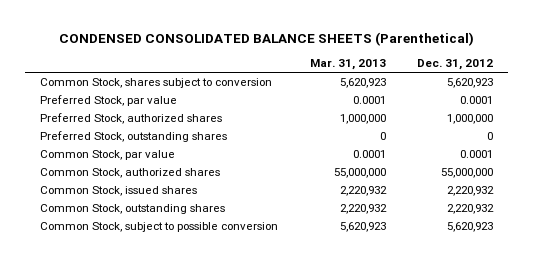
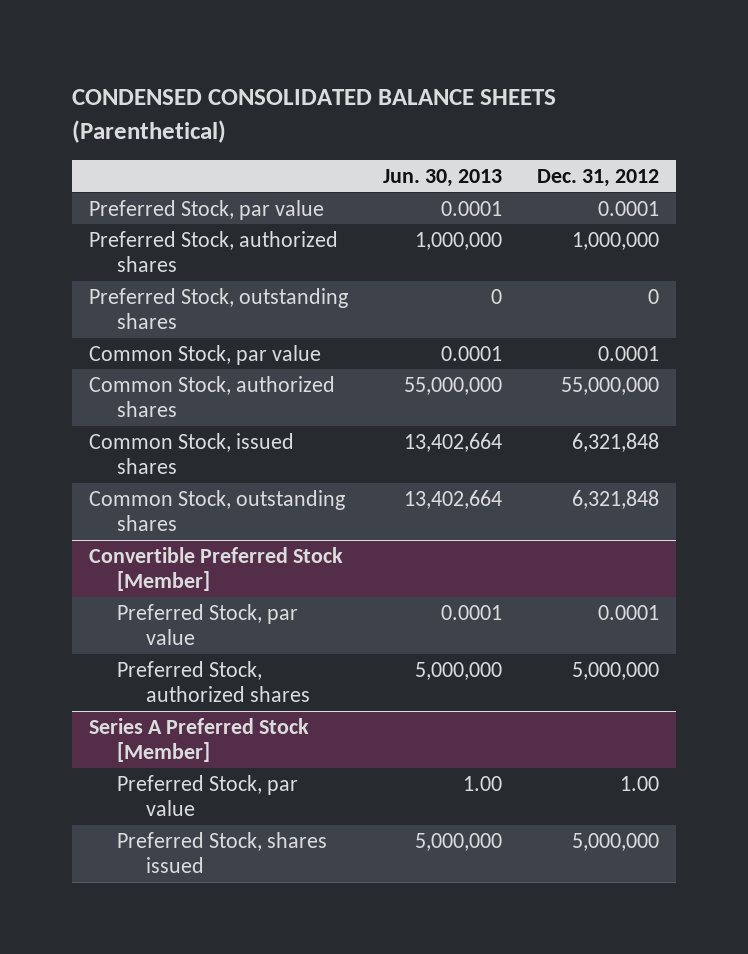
- | Mar. 31, 2013 | Dec. 31, 2012
+ | Jun. 30, 2013 | Dec. 31, 2012
- Common Stock, shares subject to conversion | 5,620,923 | 5,620,923
- Common Stock, issued shares | 2,220,932 | 2,220,932
- Common Stock, outstanding shares | 2,220,932 | 2,220,932
- Common Stock, subject to possible conversion | 5,620,923 | 5,620,923
+ Common Stock, issued shares | 13,402,664 | 6,321,848
+ Common Stock, outstanding shares | 13,402,664 | 6,321,848
+ Convertible Preferred Stock [Member]
+ Preferred Stock, par value | 0.0001 | 0.0001
+ Preferred Stock, authorized shares | 5,000,000 | 5,000,000
+ Series A Preferred Stock [Member]
+ Preferred Stock, par value | 1.00 | 1.00
+ Preferred Stock, shares issued | 5,000,000 | 5,000,000

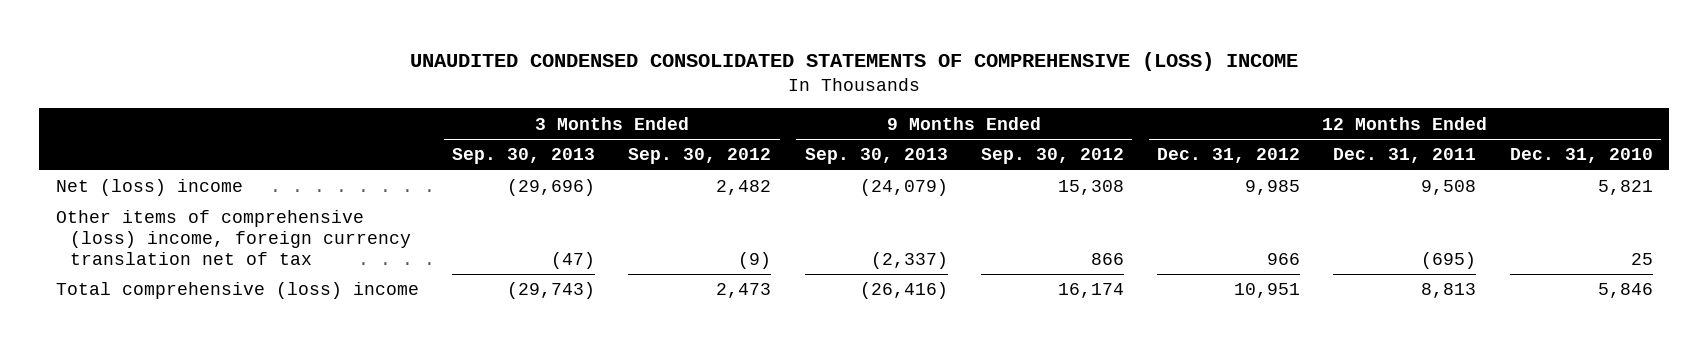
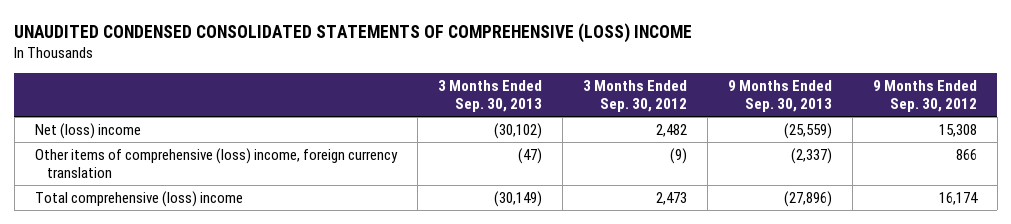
- | 3 Months Ended Sep. 30, 2013 | 3 Months Ended Sep. 30, 2012 | 9 Months Ended Sep. 30, 2013 | 9 Months Ended Sep. 30, 2012 | 12 Months Ended Dec. 31, 2012 | 12 Months Ended Dec. 31, 2011 | 12 Months Ended Dec. 31, 2010
+ | 3 Months Ended Sep. 30, 2013 | 3 Months Ended Sep. 30, 2012 | 9 Months Ended Sep. 30, 2013 | 9 Months Ended Sep. 30, 2012
- Net (loss) income | (29,696) | 2,482 | (24,079) | 15,308 | 9,985 | 9,508 | 5,821
- Other items of comprehensive (loss) income, foreign currency translation net of tax | (47) | (9) | (2,337) | 866 | 966 | (695) | 25
- Total comprehensive (loss) income | (29,743) | 2,473 | (26,416) | 16,174 | 10,951 | 8,813 | 5,846
+ Net (loss) income | (30,102) | 2,482 | (25,559) | 15,308
+ Other items of comprehensive (loss) income, foreign currency translation | (47) | (9) | (2,337) | 866
+ Total comprehensive (loss) income | (30,149) | 2,473 | (27,896) | 16,174

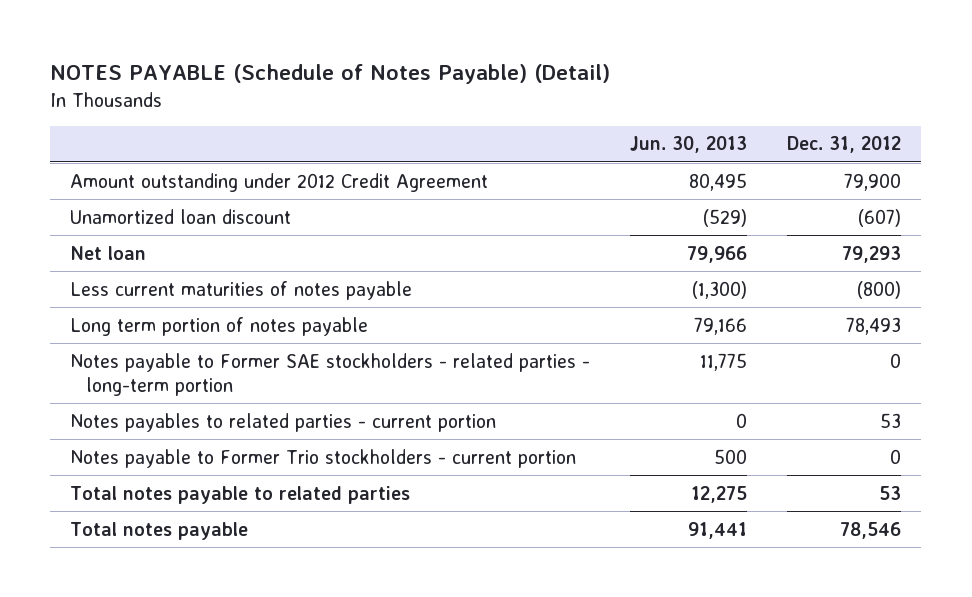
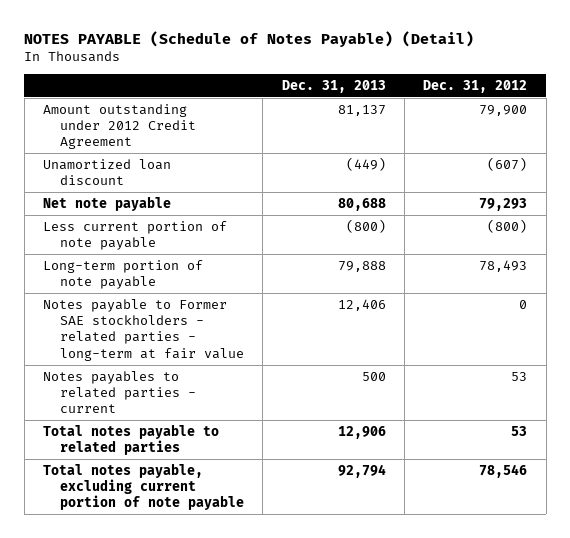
- | Jun. 30, 2013 | Dec. 31, 2012
+ | Dec. 31, 2013 | Dec. 31, 2012
- Net loan | 79,966 | 79,293
- Less current maturities of notes payable | (1,300) | (800)
- Long term portion of notes payable | 79,166 | 78,493
- Notes payable to Former SAE stockholders - related parties - long-term portion | 11,775 | 0
- Notes payables to related parties - current portion | 0 | 53
- Notes payable to Former Trio stockholders - current portion | 500 | 0
+ Net note payable | 80,688 | 79,293
+ Less current portion of note payable | (800) | (800)
+ Long-term portion of note payable | 79,888 | 78,493
+ Notes payable to Former SAE stockholders - related parties - long-term at fair value | 12,406 | 0
+ Notes payables to related parties - current | 500 | 53
- Total notes payable | 91,441 | 78,546
+ Total notes payable, excluding current portion of note payable | 92,794 | 78,546

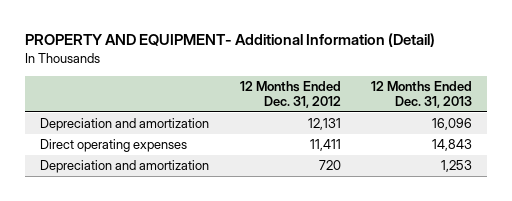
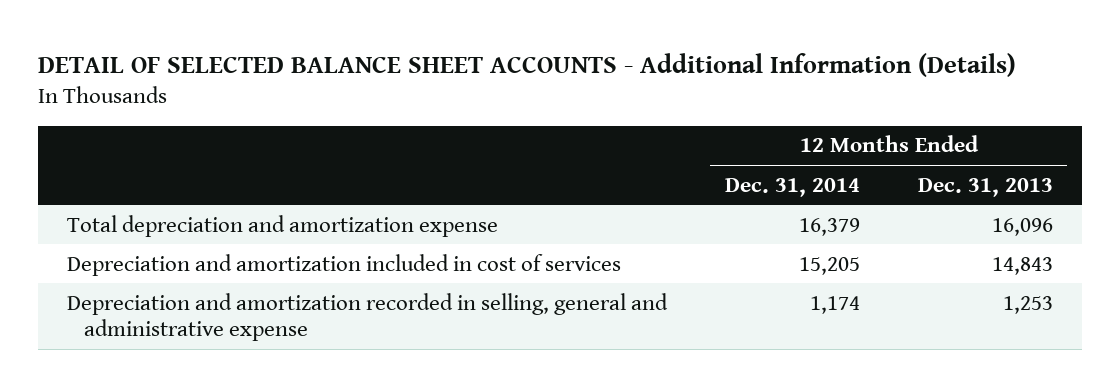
- PROPERTY AND EQUIPMENT- Additional Information (Detail)
+ DETAIL OF SELECTED BALANCE SHEET ACCOUNTS - Additional Information (Details)
- | 12 Months Ended Dec. 31, 2012 | 12 Months Ended Dec. 31, 2013
+ | 12 Months Ended Dec. 31, 2014 | 12 Months Ended Dec. 31, 2013
- Depreciation and amortization | 12,131 | 16,096
- Direct operating expenses | 11,411 | 14,843
- Depreciation and amortization | 720 | 1,253
+ Total depreciation and amortization expense | 16,379 | 16,096
+ Depreciation and amortization included in cost of services | 15,205 | 14,843
+ Depreciation and amortization recorded in selling, general and administrative expense | 1,174 | 1,253

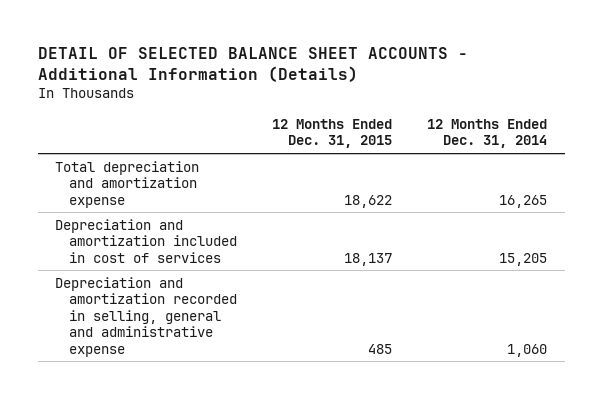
- | 12 Months Ended Dec. 31, 2014 | 12 Months Ended Dec. 31, 2013
+ | 12 Months Ended Dec. 31, 2015 | 12 Months Ended Dec. 31, 2014
- Total depreciation and amortization expense | 16,379 | 16,096
+ Total depreciation and amortization expense | 18,622 | 16,265
- Depreciation and amortization recorded in selling, general and administrative expense | 1,174 | 1,253
+ Depreciation and amortization recorded in selling, general and administrative expense | 485 | 1,060

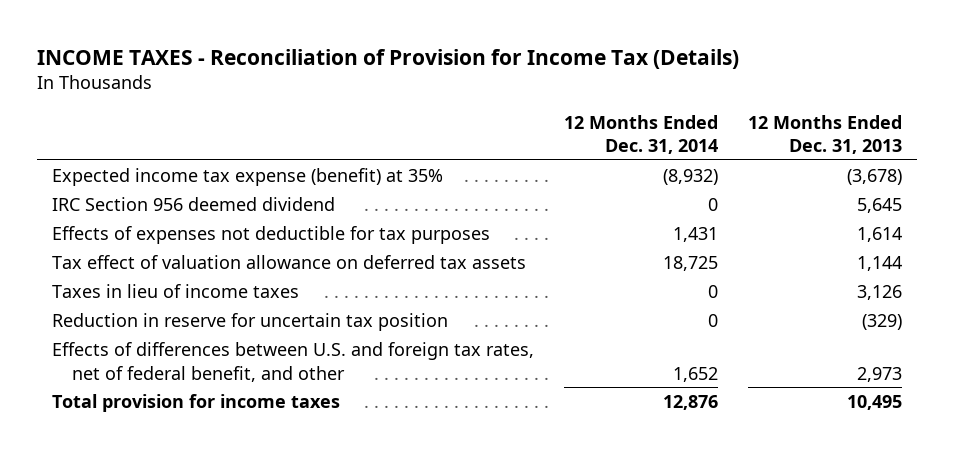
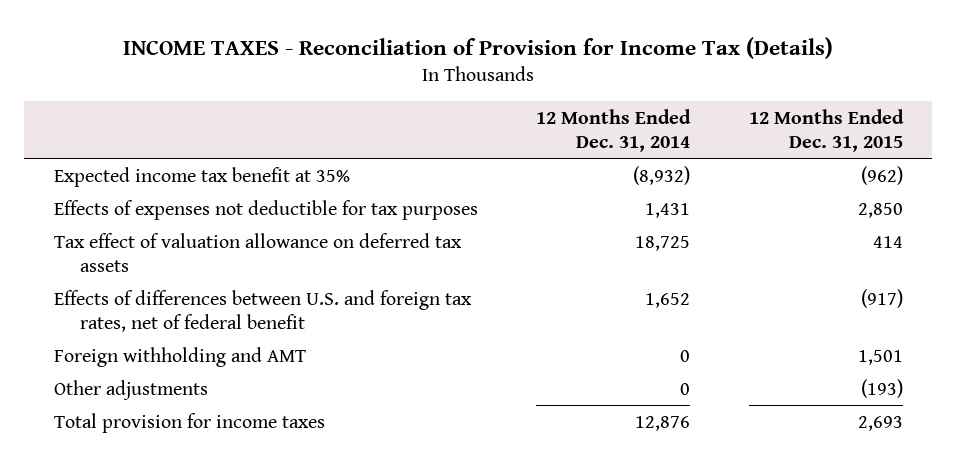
- | 12 Months Ended Dec. 31, 2014 | 12 Months Ended Dec. 31, 2013
+ | 12 Months Ended Dec. 31, 2014 | 12 Months Ended Dec. 31, 2015
- Expected income tax expense (benefit) at 35% | (8,932) | (3,678)
- IRC Section 956 deemed dividend | 0 | 5,645
+ Expected income tax benefit at 35% | (8,932) | (962)
- Taxes in lieu of income taxes | 0 | 3,126
- Reduction in reserve for uncertain tax position | 0 | (329)
- Effects of differences between U.S. and foreign tax rates, net of federal benefit, and other | 1,652 | 2,973
+ Effects of differences between U.S. and foreign tax rates, net of federal benefit | 1,652 | (917)
+ Foreign withholding and AMT | 0 | 1,501
+ Other adjustments | 0 | (193)

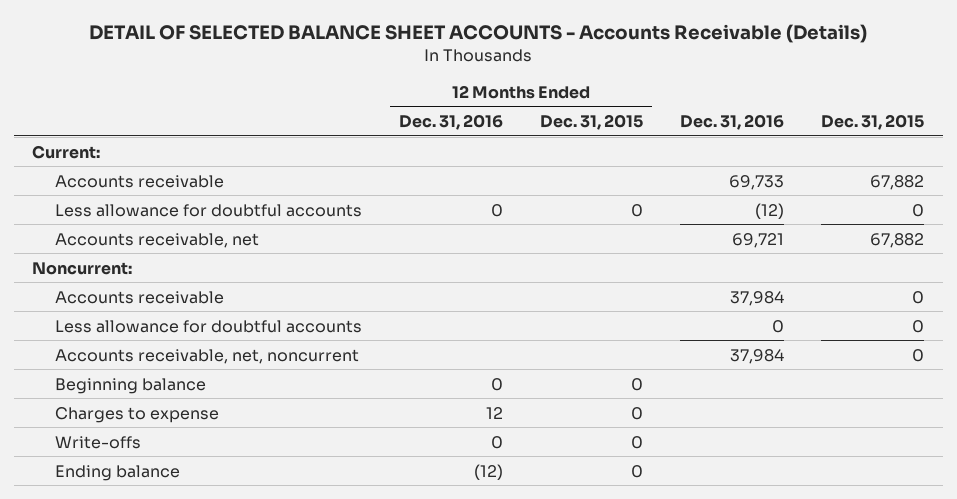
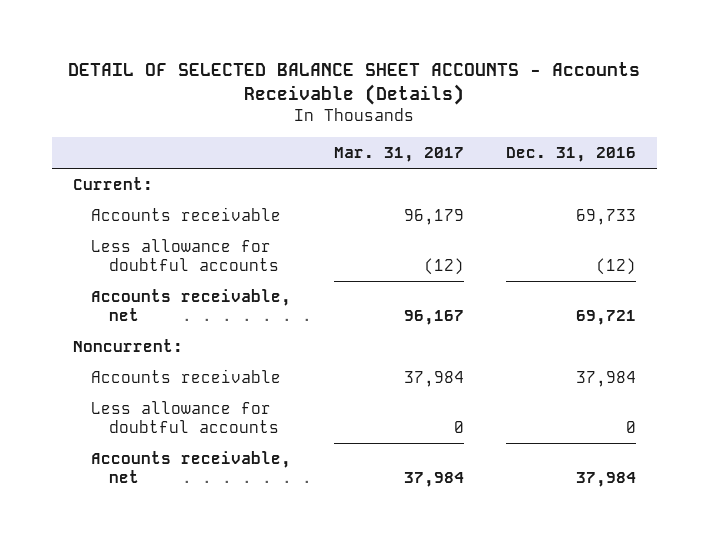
- | 12 Months Ended Dec. 31, 2016 | 12 Months Ended Dec. 31, 2015 | Dec. 31, 2016 | Dec. 31, 2015
+ | Mar. 31, 2017 | Dec. 31, 2016
- Accounts receivable, net, noncurrent | | | 37,984 | 0
- Beginning balance | 0 | 0 | |
- Charges to expense | 12 | 0 | |
- Write-offs | 0 | 0 | |
- Ending balance | (12) | 0 | |
+ Accounts receivable, net | 37,984 | 37,984

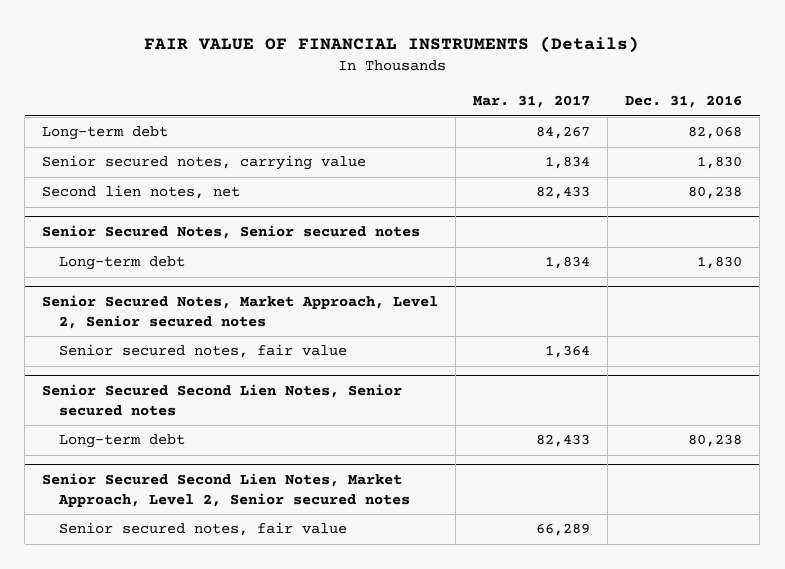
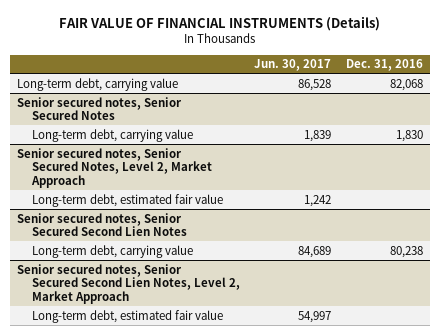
- | Mar. 31, 2017 | Dec. 31, 2016
+ | Jun. 30, 2017 | Dec. 31, 2016
- Long-term debt | 84,267 | 82,068
- Senior secured notes, carrying value | 1,834 | 1,830
- Second lien notes, net | 82,433 | 80,238
- Senior Secured Notes, Senior secured notes
- Long-term debt | 1,834 | 1,830
- Senior Secured Notes, Market Approach, Level 2, Senior secured notes
- Senior secured notes, fair value | 1,364 |
- Senior Secured Second Lien Notes, Senior secured notes
- Long-term debt | 82,433 | 80,238
- Senior Secured Second Lien Notes, Market Approach, Level 2, Senior secured notes
- Senior secured notes, fair value | 66,289 |
+ Long-term debt, carrying value | 86,528 | 82,068
+ Senior secured notes, Senior Secured Notes
+ Long-term debt, carrying value | 1,839 | 1,830
+ Senior secured notes, Senior Secured Notes, Level 2, Market Approach
+ Long-term debt, estimated fair value | 1,242 |
+ Senior secured notes, Senior Secured Second Lien Notes
+ Long-term debt, carrying value | 84,689 | 80,238
+ Senior secured notes, Senior Secured Second Lien Notes, Level 2, Market Approach
+ Long-term debt, estimated fair value | 54,997 |

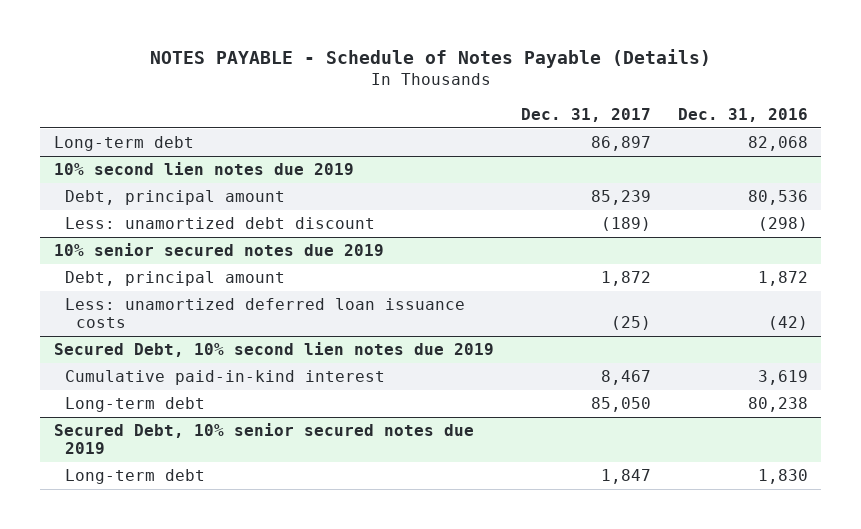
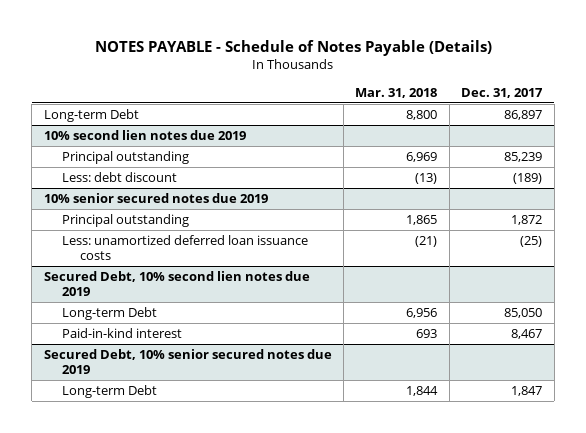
- | Dec. 31, 2017 | Dec. 31, 2016
+ | Mar. 31, 2018 | Dec. 31, 2017
- Long-term debt | 86,897 | 82,068
+ Long-term Debt | 8,800 | 86,897
@ 10% second lien notes due 2019
- Debt, principal amount | 85,239 | 80,536
- Less: unamortized debt discount | (189) | (298)
+ Principal outstanding | 6,969 | 85,239
+ Less: debt discount | (13) | (189)
@ 10% senior secured notes due 2019
- Debt, principal amount | 1,872 | 1,872
+ Principal outstanding | 1,865 | 1,872
@ Secured Debt, 10% second lien notes due 2019
- Cumulative paid-in-kind interest | 8,467 | 3,619
- Long-term debt | 85,050 | 80,238
+ Long-term Debt | 6,956 | 85,050
+ Paid-in-kind interest | 693 | 8,467
@ Secured Debt, 10% senior secured notes due 2019
- Long-term debt | 1,847 | 1,830
+ Long-term Debt | 1,844 | 1,847

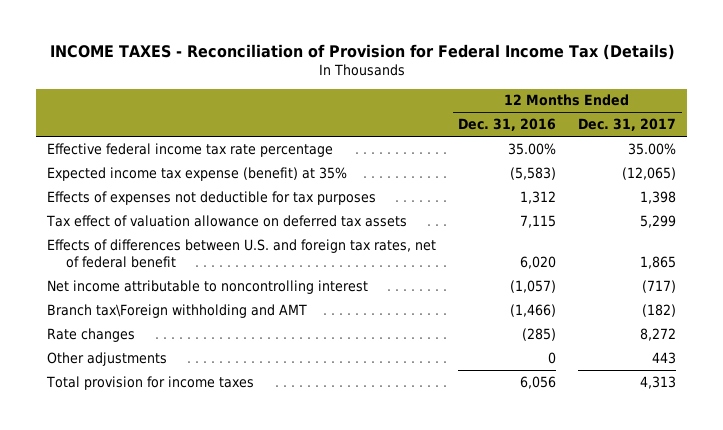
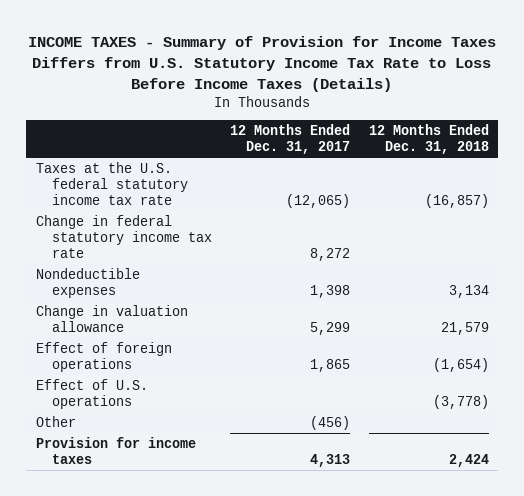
- INCOME TAXES - Reconciliation of Provision for Federal Income Tax (Details)
+ INCOME TAXES - Summary of Provision for Income Taxes Differs from U.S. Statutory Income Tax Rate to Loss Before Income Taxes (Details)
- | 12 Months Ended Dec. 31, 2016 | 12 Months Ended Dec. 31, 2017
+ | 12 Months Ended Dec. 31, 2017 | 12 Months Ended Dec. 31, 2018
- Effective federal income tax rate percentage | 35.00% | 35.00%
- Expected income tax expense (benefit) at 35% | (5,583) | (12,065)
- Effects of expenses not deductible for tax purposes | 1,312 | 1,398
- Tax effect of valuation allowance on deferred tax assets | 7,115 | 5,299
- Effects of differences between U.S. and foreign tax rates, net of federal benefit | 6,020 | 1,865
- Net income attributable to noncontrolling interest | (1,057) | (717)
- Branch tax\Foreign withholding and AMT | (1,466) | (182)
- Rate changes | (285) | 8,272
- Other adjustments | 0 | 443
- Total provision for income taxes | 6,056 | 4,313
+ Taxes at the U.S. federal statutory income tax rate | (12,065) | (16,857)
+ Change in federal statutory income tax rate | 8,272 |
+ Nondeductible expenses | 1,398 | 3,134
+ Change in valuation allowance | 5,299 | 21,579
+ Effect of foreign operations | 1,865 | (1,654)
+ Effect of U.S. operations | | (3,778)
+ Other | (456) |
+ Provision for income taxes | 4,313 | 2,424

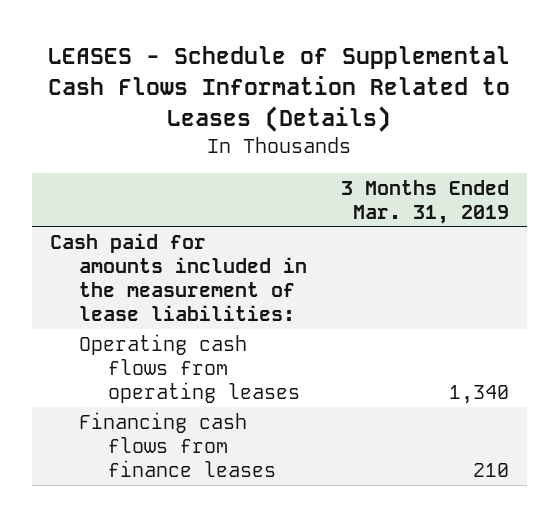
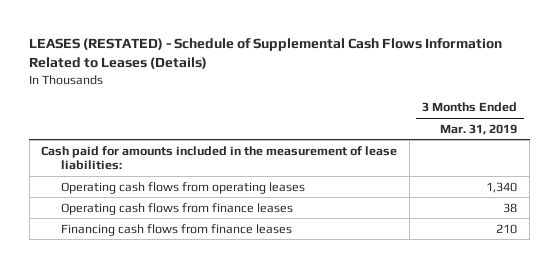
- LEASES - Schedule of Supplemental Cash Flows Information Related to Leases (Details)
+ LEASES (RESTATED) - Schedule of Supplemental Cash Flows Information Related to Leases (Details)
+ Operating cash flows from finance leases | 38

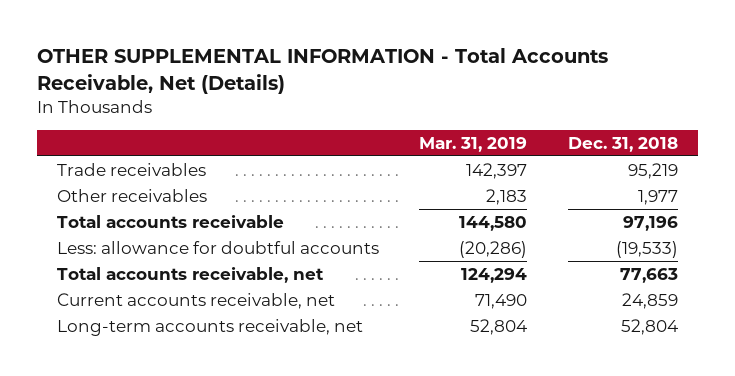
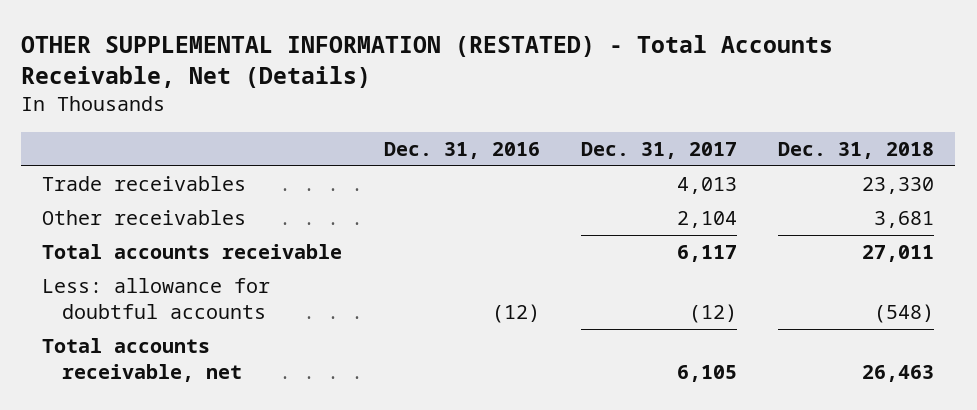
- OTHER SUPPLEMENTAL INFORMATION - Total Accounts Receivable, Net (Details)
+ OTHER SUPPLEMENTAL INFORMATION (RESTATED) - Total Accounts Receivable, Net (Details)
- | Mar. 31, 2019 | Dec. 31, 2018
+ | Dec. 31, 2016 | Dec. 31, 2017 | Dec. 31, 2018
- Trade receivables | 142,397 | 95,219
- Other receivables | 2,183 | 1,977
- Total accounts receivable | 144,580 | 97,196
- Less: allowance for doubtful accounts | (20,286) | (19,533)
- Total accounts receivable, net | 124,294 | 77,663
- Current accounts receivable, net | 71,490 | 24,859
- Long-term accounts receivable, net | 52,804 | 52,804
+ Trade receivables | | 4,013 | 23,330
+ Other receivables | | 2,104 | 3,681
+ Total accounts receivable | | 6,117 | 27,011
+ Less: allowance for doubtful accounts | (12) | (12) | (548)
+ Total accounts receivable, net | | 6,105 | 26,463

